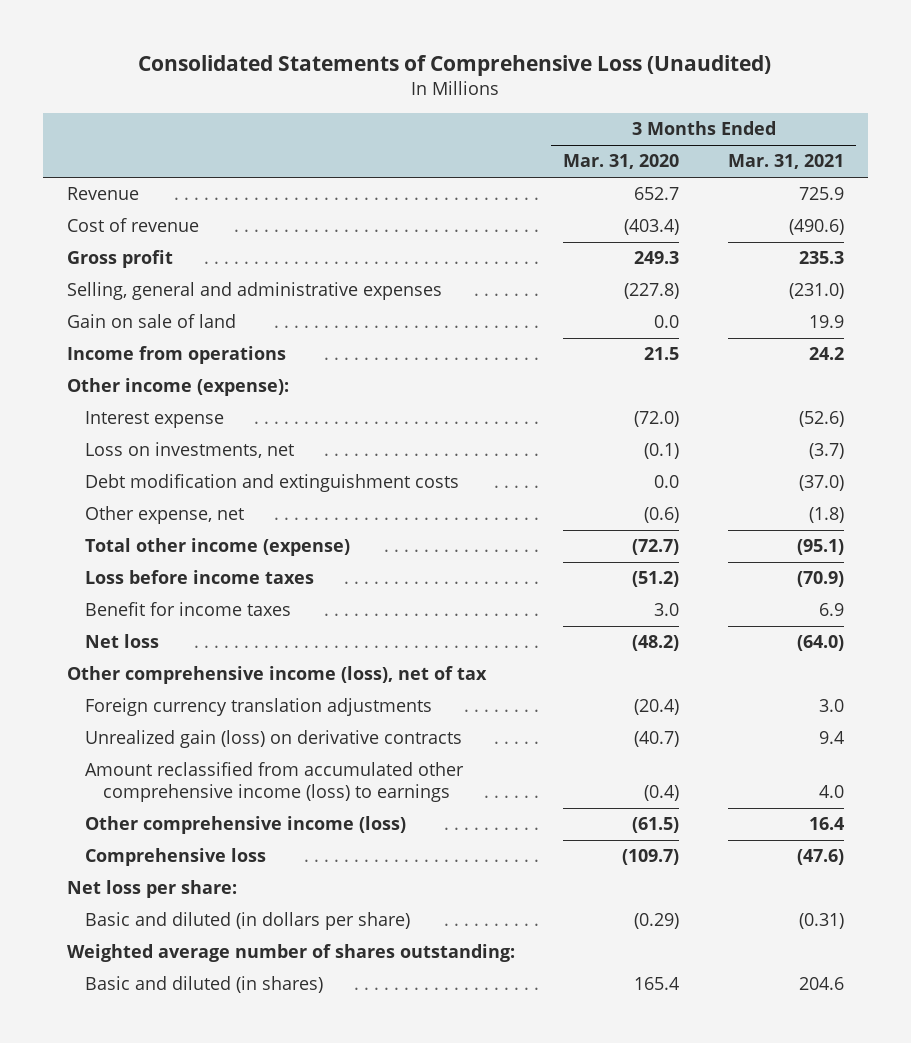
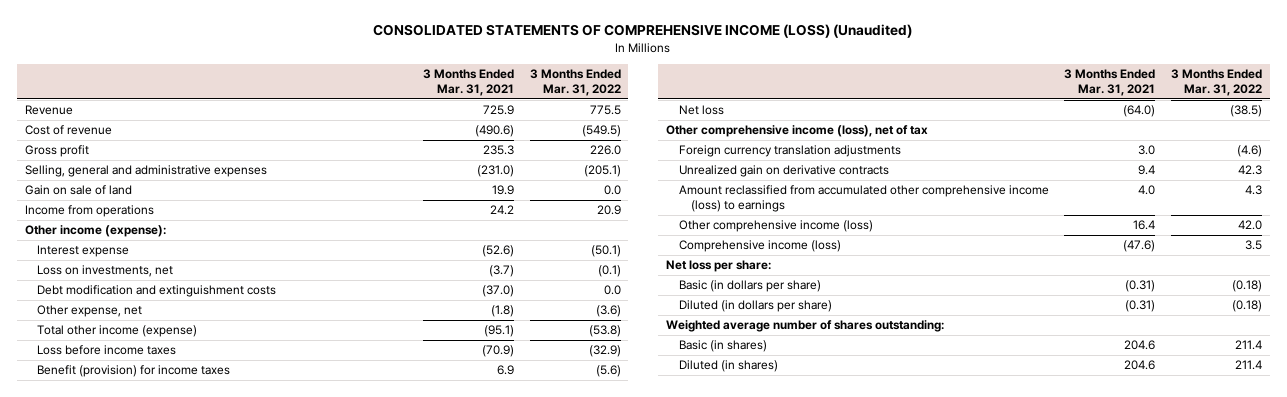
- Consolidated Statements of Comprehensive Loss (Unaudited)
+ CONSOLIDATED STATEMENTS OF COMPREHENSIVE INCOME (LOSS) (Unaudited)
- | 3 Months Ended Mar. 31, 2020 | 3 Months Ended Mar. 31, 2021
+ | 3 Months Ended Mar. 31, 2021 | 3 Months Ended Mar. 31, 2022
- Benefit for income taxes | 3.0 | 6.9
+ Benefit (provision) for income taxes | 6.9 | (5.6)
- Unrealized gain (loss) on derivative contracts | (40.7) | 9.4
+ Unrealized gain on derivative contracts | 9.4 | 42.3
- Comprehensive loss | (109.7) | (47.6)
+ Comprehensive income (loss) | (47.6) | 3.5
- Basic and diluted (in dollars per share) | (0.29) | (0.31)
+ Basic (in dollars per share) | (0.31) | (0.18)
+ Diluted (in dollars per share) | (0.31) | (0.18)
- Basic and diluted (in shares) | 165.4 | 204.6
+ Basic (in shares) | 204.6 | 211.4
+ Diluted (in shares) | 204.6 | 211.4

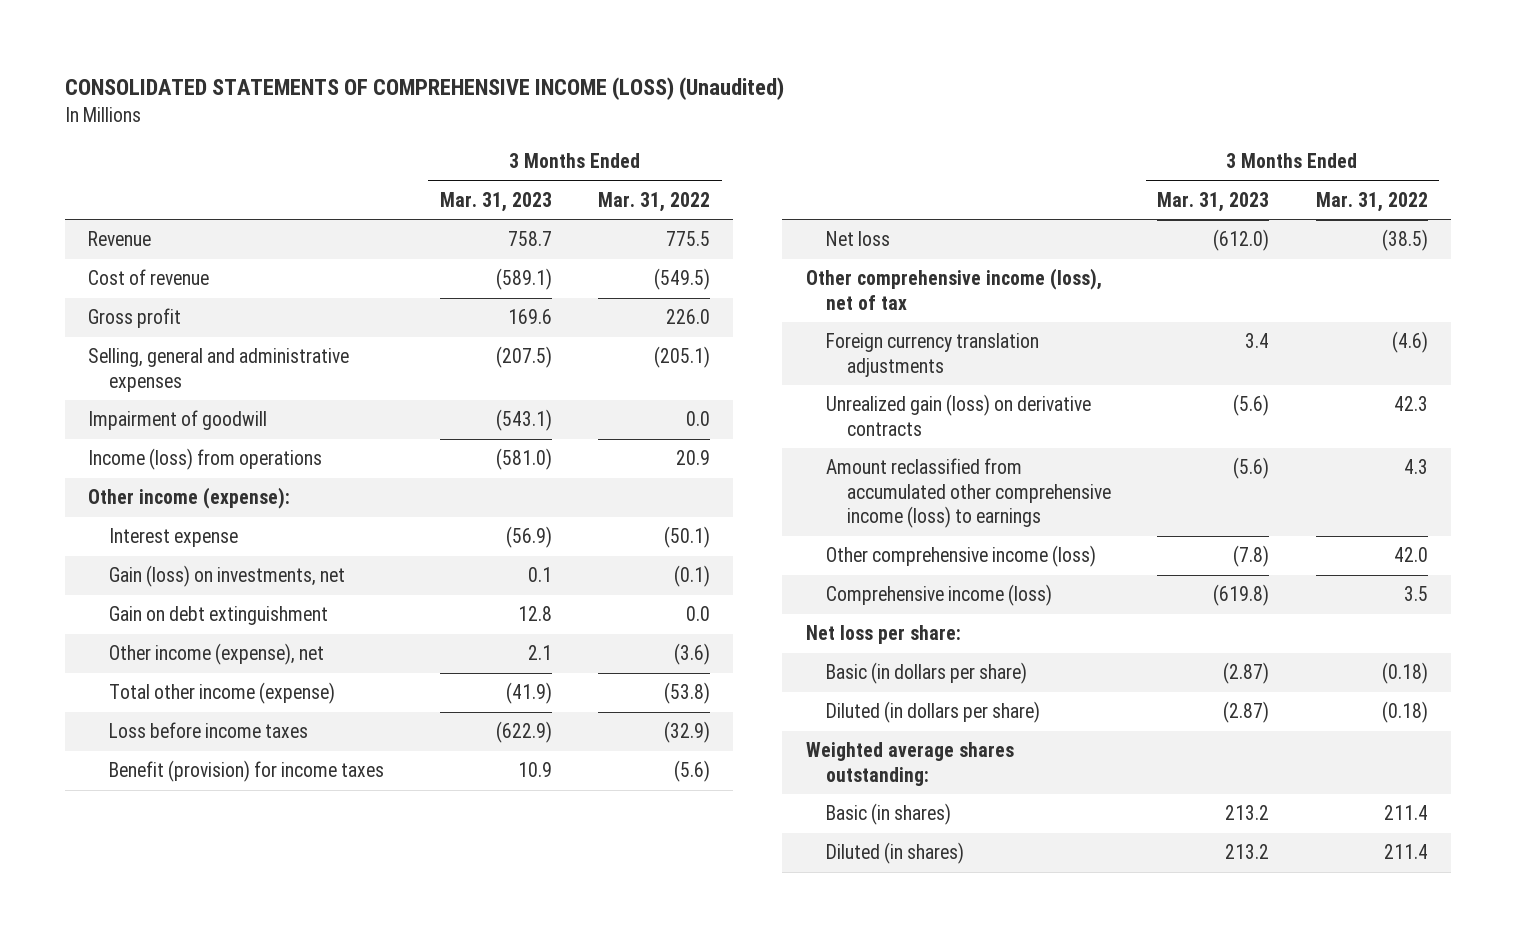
- | 3 Months Ended Mar. 31, 2021 | 3 Months Ended Mar. 31, 2022
+ | 3 Months Ended Mar. 31, 2023 | 3 Months Ended Mar. 31, 2022
- Gain on sale of land | 19.9 | 0.0
- Income from operations | 24.2 | 20.9
+ Impairment of goodwill | (543.1) | 0.0
+ Income (loss) from operations | (581.0) | 20.9
- Loss on investments, net | (3.7) | (0.1)
- Debt modification and extinguishment costs | (37.0) | 0.0
- Other expense, net | (1.8) | (3.6)
+ Gain (loss) on investments, net | 0.1 | (0.1)
+ Gain on debt extinguishment | 12.8 | 0.0
+ Other income (expense), net | 2.1 | (3.6)
- Unrealized gain on derivative contracts | 9.4 | 42.3
+ Unrealized gain (loss) on derivative contracts | (5.6) | 42.3
- Weighted average number of shares outstanding:
+ Weighted average shares outstanding:

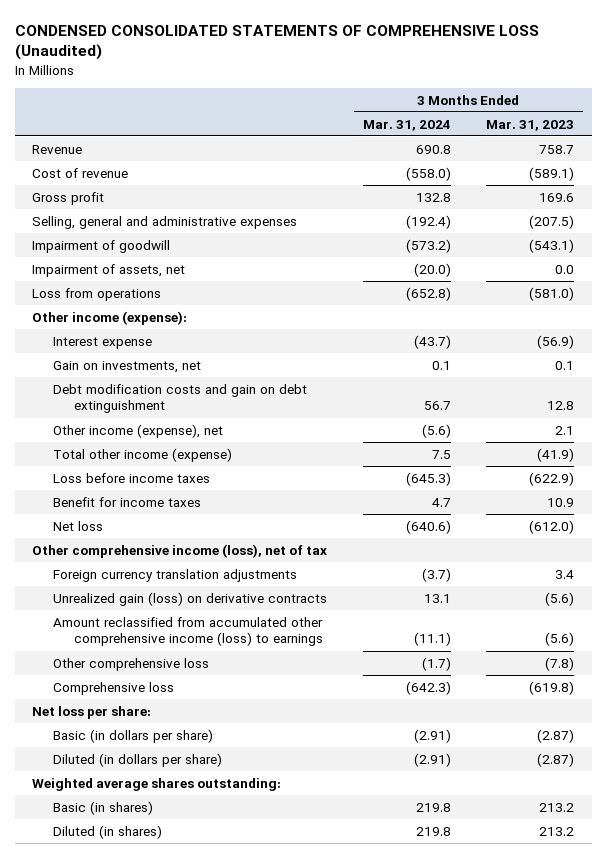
- CONSOLIDATED STATEMENTS OF COMPREHENSIVE INCOME (LOSS) (Unaudited)
+ CONDENSED CONSOLIDATED STATEMENTS OF COMPREHENSIVE LOSS (Unaudited)
- | 3 Months Ended Mar. 31, 2023 | 3 Months Ended Mar. 31, 2022
+ | 3 Months Ended Mar. 31, 2024 | 3 Months Ended Mar. 31, 2023
- Income (loss) from operations | (581.0) | 20.9
+ Impairment of assets, net | (20.0) | 0.0
+ Loss from operations | (652.8) | (581.0)
- Gain (loss) on investments, net | 0.1 | (0.1)
- Gain on debt extinguishment | 12.8 | 0.0
+ Gain on investments, net | 0.1 | 0.1
+ Debt modification costs and gain on debt extinguishment | 56.7 | 12.8
- Benefit (provision) for income taxes | 10.9 | (5.6)
+ Benefit for income taxes | 4.7 | 10.9
- Other comprehensive income (loss) | (7.8) | 42.0
- Comprehensive income (loss) | (619.8) | 3.5
+ Other comprehensive loss | (1.7) | (7.8)
+ Comprehensive loss | (642.3) | (619.8)

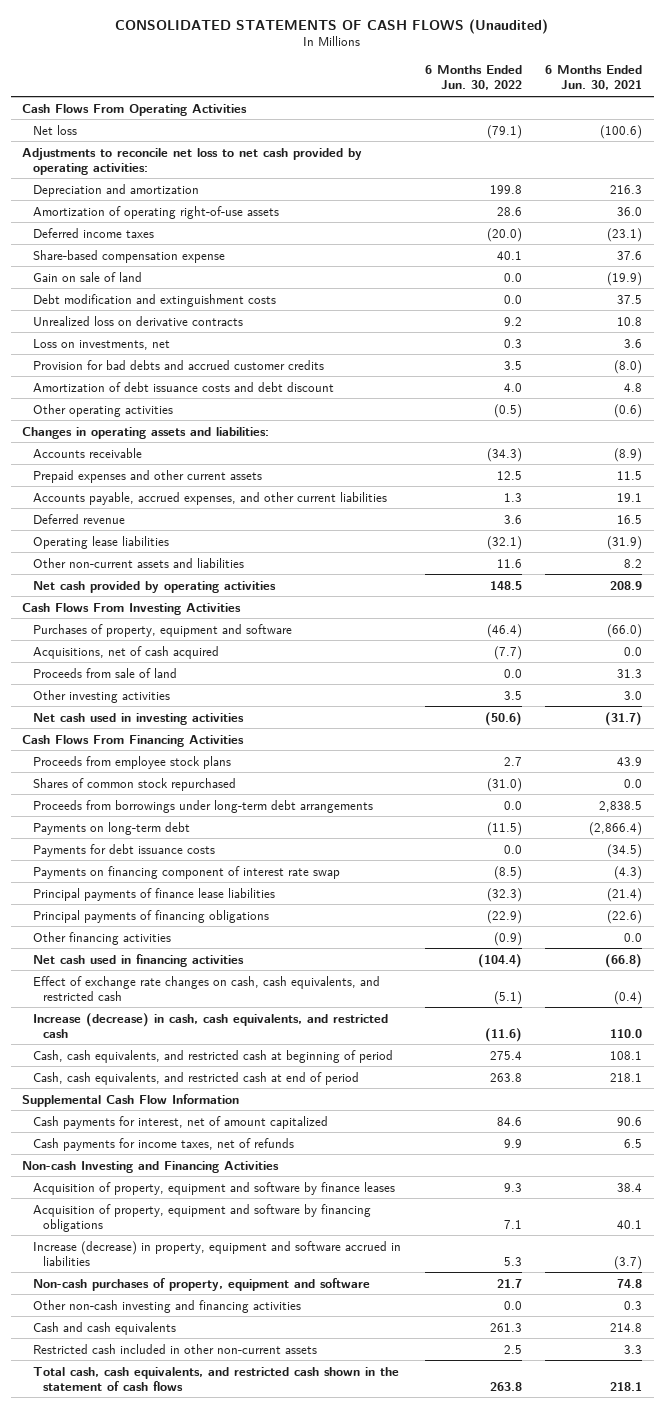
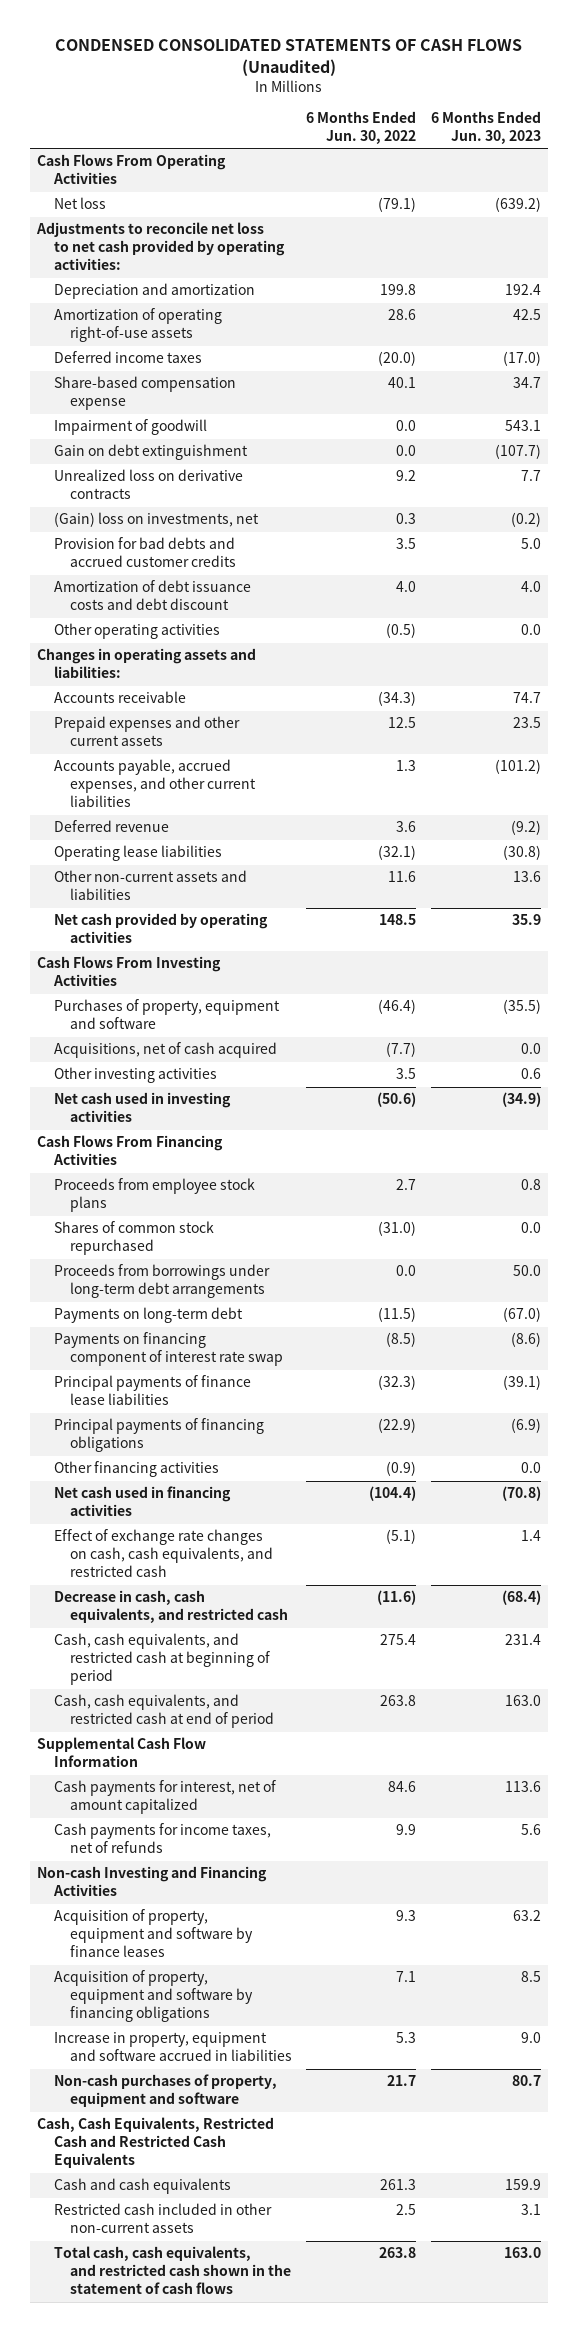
- CONSOLIDATED STATEMENTS OF CASH FLOWS (Unaudited)
+ CONDENSED CONSOLIDATED STATEMENTS OF CASH FLOWS (Unaudited)
- | 6 Months Ended Jun. 30, 2022 | 6 Months Ended Jun. 30, 2021
+ | 6 Months Ended Jun. 30, 2022 | 6 Months Ended Jun. 30, 2023
- Gain on sale of land | 0.0 | (19.9)
- Debt modification and extinguishment costs | 0.0 | 37.5
+ Impairment of goodwill | 0.0 | 543.1
+ Gain on debt extinguishment | 0.0 | (107.7)
- Loss on investments, net | 0.3 | 3.6
+ (Gain) loss on investments, net | 0.3 | (0.2)
- Proceeds from sale of land | 0.0 | 31.3
- Payments for debt issuance costs | 0.0 | (34.5)
- Increase (decrease) in cash, cash equivalents, and restricted cash | (11.6) | 110.0
+ Decrease in cash, cash equivalents, and restricted cash | (11.6) | (68.4)
- Increase (decrease) in property, equipment and software accrued in liabilities | 5.3 | (3.7)
+ Increase in property, equipment and software accrued in liabilities | 5.3 | 9.0
- Other non-cash investing and financing activities | 0.0 | 0.3
+ Cash, Cash Equivalents, Restricted Cash and Restricted Cash Equivalents

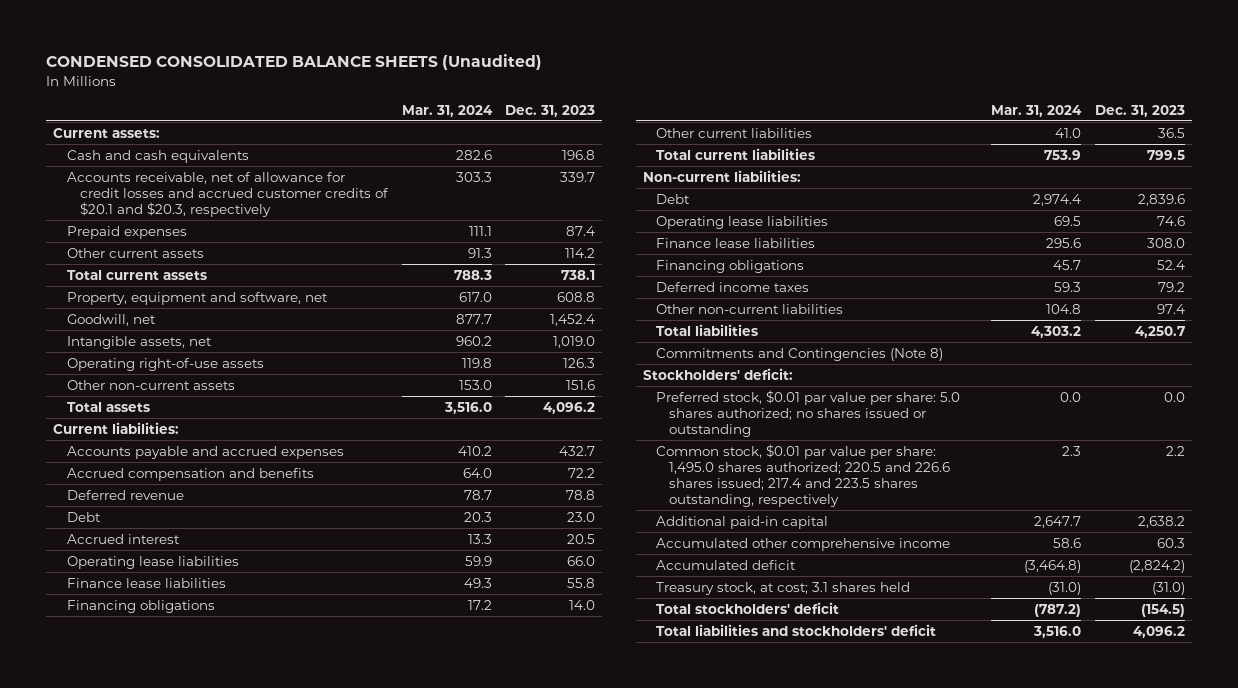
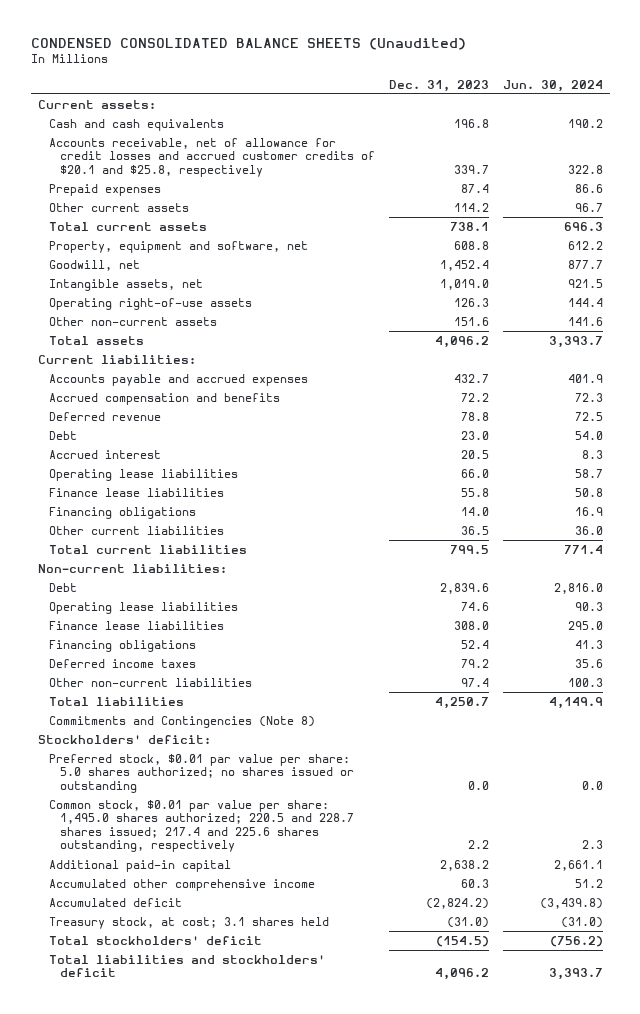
- | Mar. 31, 2024 | Dec. 31, 2023
+ | Dec. 31, 2023 | Jun. 30, 2024
- Accounts receivable, net of allowance for credit losses and accrued customer credits of $20.1 and $20.3, respectively | 303.3 | 339.7
+ Accounts receivable, net of allowance for credit losses and accrued customer credits of $20.1 and $25.8, respectively | 339.7 | 322.8
- Common stock, $0.01 par value per share: 1,495.0 shares authorized; 220.5 and 226.6 shares issued; 217.4 and 223.5 shares outstanding, respectively | 2.3 | 2.2
+ Common stock, $0.01 par value per share: 1,495.0 shares authorized; 220.5 and 228.7 shares issued; 217.4 and 225.6 shares outstanding, respectively | 2.2 | 2.3

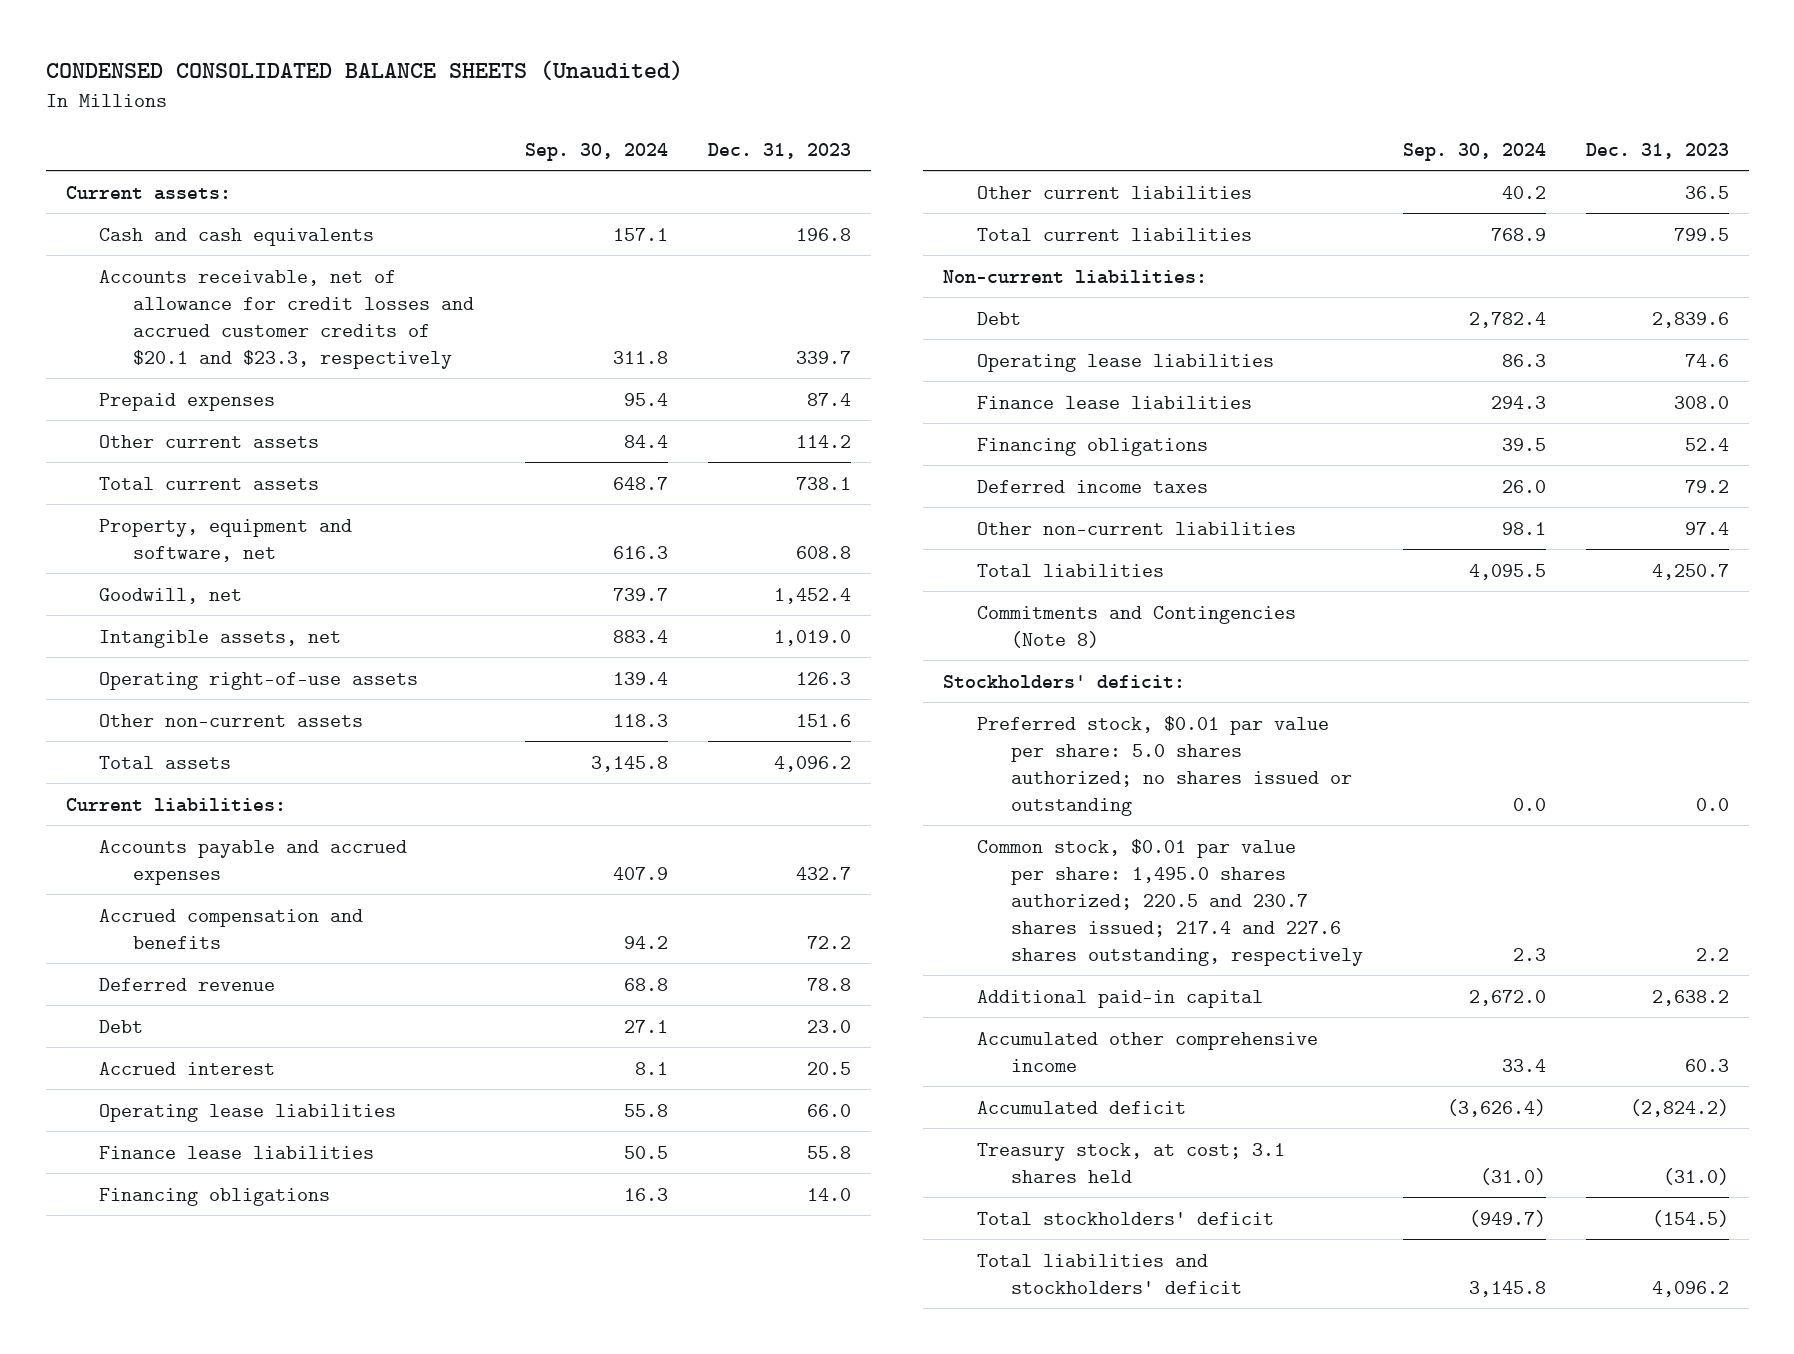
- | Dec. 31, 2023 | Jun. 30, 2024
+ | Sep. 30, 2024 | Dec. 31, 2023
- Accounts receivable, net of allowance for credit losses and accrued customer credits of $20.1 and $25.8, respectively | 339.7 | 322.8
+ Accounts receivable, net of allowance for credit losses and accrued customer credits of $20.1 and $23.3, respectively | 311.8 | 339.7
- Common stock, $0.01 par value per share: 1,495.0 shares authorized; 220.5 and 228.7 shares issued; 217.4 and 225.6 shares outstanding, respectively | 2.2 | 2.3
+ Common stock, $0.01 par value per share: 1,495.0 shares authorized; 220.5 and 230.7 shares issued; 217.4 and 227.6 shares outstanding, respectively | 2.3 | 2.2

